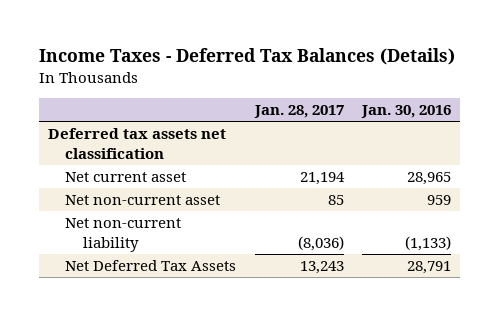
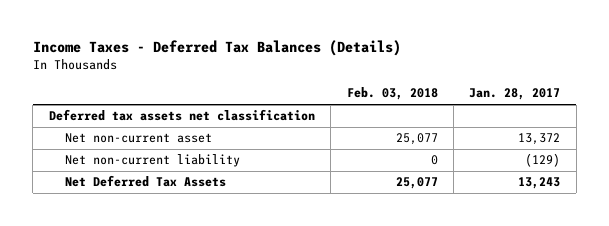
- | Jan. 28, 2017 | Jan. 30, 2016
+ | Feb. 03, 2018 | Jan. 28, 2017
- Net current asset | 21,194 | 28,965
- Net non-current asset | 85 | 959
- Net non-current liability | (8,036) | (1,133)
+ Net non-current asset | 25,077 | 13,372
+ Net non-current liability | 0 | (129)

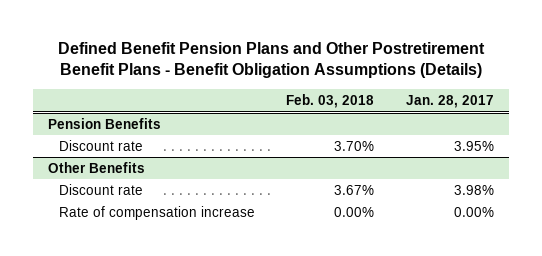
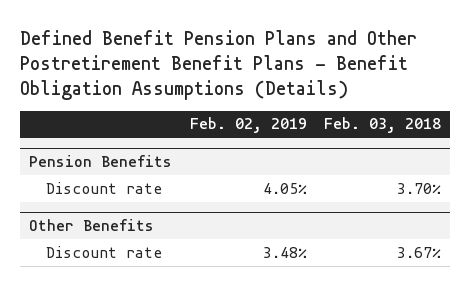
- | Feb. 03, 2018 | Jan. 28, 2017
+ | Feb. 02, 2019 | Feb. 03, 2018
@ Other Benefits
- Rate of compensation increase | 0.00% | 0.00%

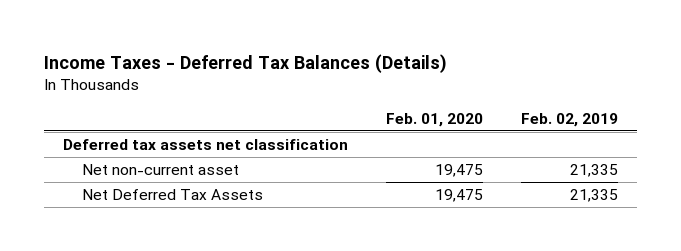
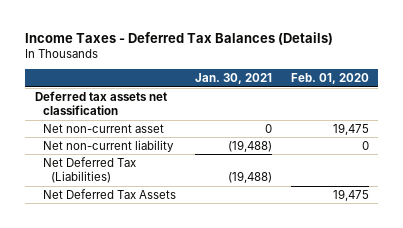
- | Feb. 01, 2020 | Feb. 02, 2019
+ | Jan. 30, 2021 | Feb. 01, 2020
+ Net non-current liability | (19,488) | 0
+ Net Deferred Tax (Liabilities) | (19,488) |

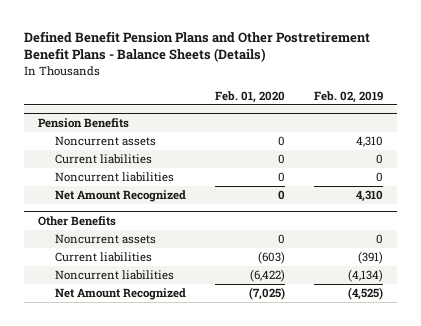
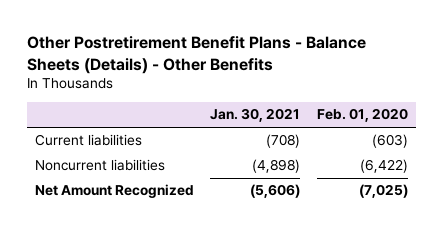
- Defined Benefit Pension Plans and Other Postretirement Benefit Plans - Balance Sheets (Details)
+ Other Postretirement Benefit Plans - Balance Sheets (Details) - Other Benefits
- | Feb. 01, 2020 | Feb. 02, 2019
+ | Jan. 30, 2021 | Feb. 01, 2020
- Pension Benefits
- Noncurrent assets | 0 | 4,310
- Current liabilities | 0 | 0
- Noncurrent liabilities | 0 | 0
- Net Amount Recognized | 0 | 4,310
- Other Benefits
- Noncurrent assets | 0 | 0

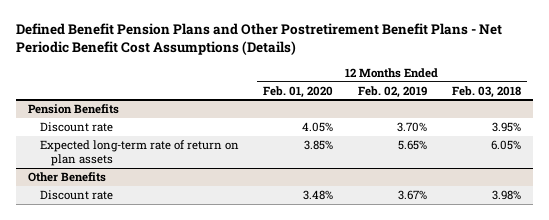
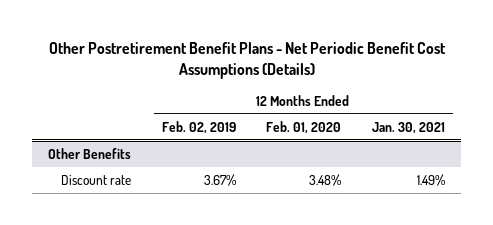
- Defined Benefit Pension Plans and Other Postretirement Benefit Plans - Net Periodic Benefit Cost Assumptions (Details)
+ Other Postretirement Benefit Plans - Net Periodic Benefit Cost Assumptions (Details)
- | 12 Months Ended Feb. 01, 2020 | 12 Months Ended Feb. 02, 2019 | 12 Months Ended Feb. 03, 2018
+ | 12 Months Ended Feb. 02, 2019 | 12 Months Ended Feb. 01, 2020 | 12 Months Ended Jan. 30, 2021
- Pension Benefits
- Discount rate | 4.05% | 3.70% | 3.95%
- Expected long-term rate of return on plan assets | 3.85% | 5.65% | 6.05%

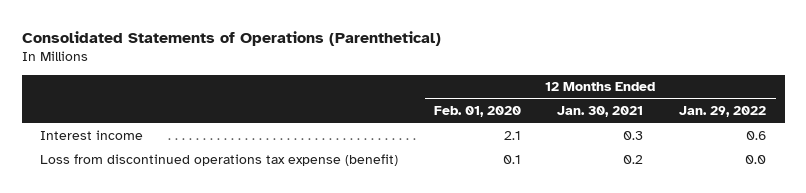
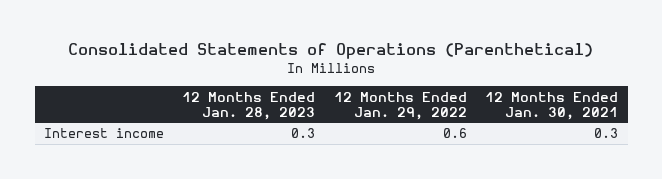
- | 12 Months Ended Feb. 01, 2020 | 12 Months Ended Jan. 30, 2021 | 12 Months Ended Jan. 29, 2022
+ | 12 Months Ended Jan. 28, 2023 | 12 Months Ended Jan. 29, 2022 | 12 Months Ended Jan. 30, 2021
- Loss from discontinued operations tax expense (benefit) | 0.1 | 0.2 | 0.0

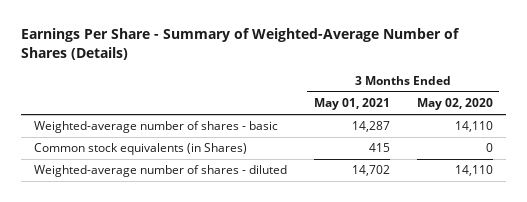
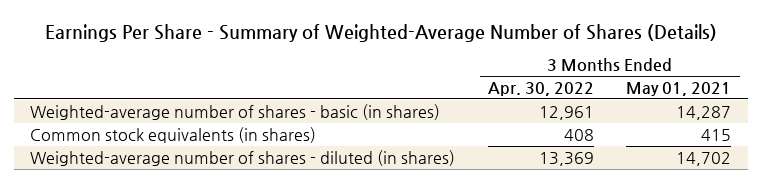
- | 3 Months Ended May 01, 2021 | 3 Months Ended May 02, 2020
+ | 3 Months Ended Apr. 30, 2022 | 3 Months Ended May 01, 2021
- Weighted-average number of shares - basic | 14,287 | 14,110
- Common stock equivalents (in Shares) | 415 | 0
- Weighted-average number of shares - diluted | 14,702 | 14,110
+ Weighted-average number of shares - basic (in shares) | 12,961 | 14,287
+ Common stock equivalents (in shares) | 408 | 415
+ Weighted-average number of shares - diluted (in shares) | 13,369 | 14,702

